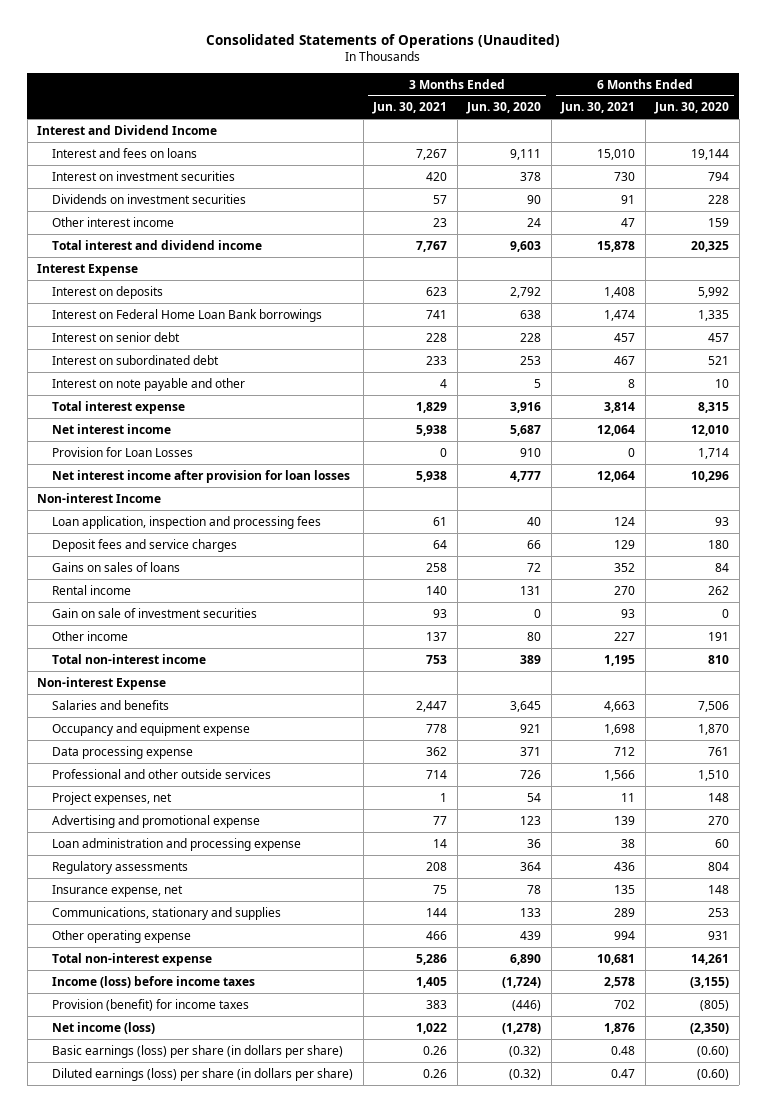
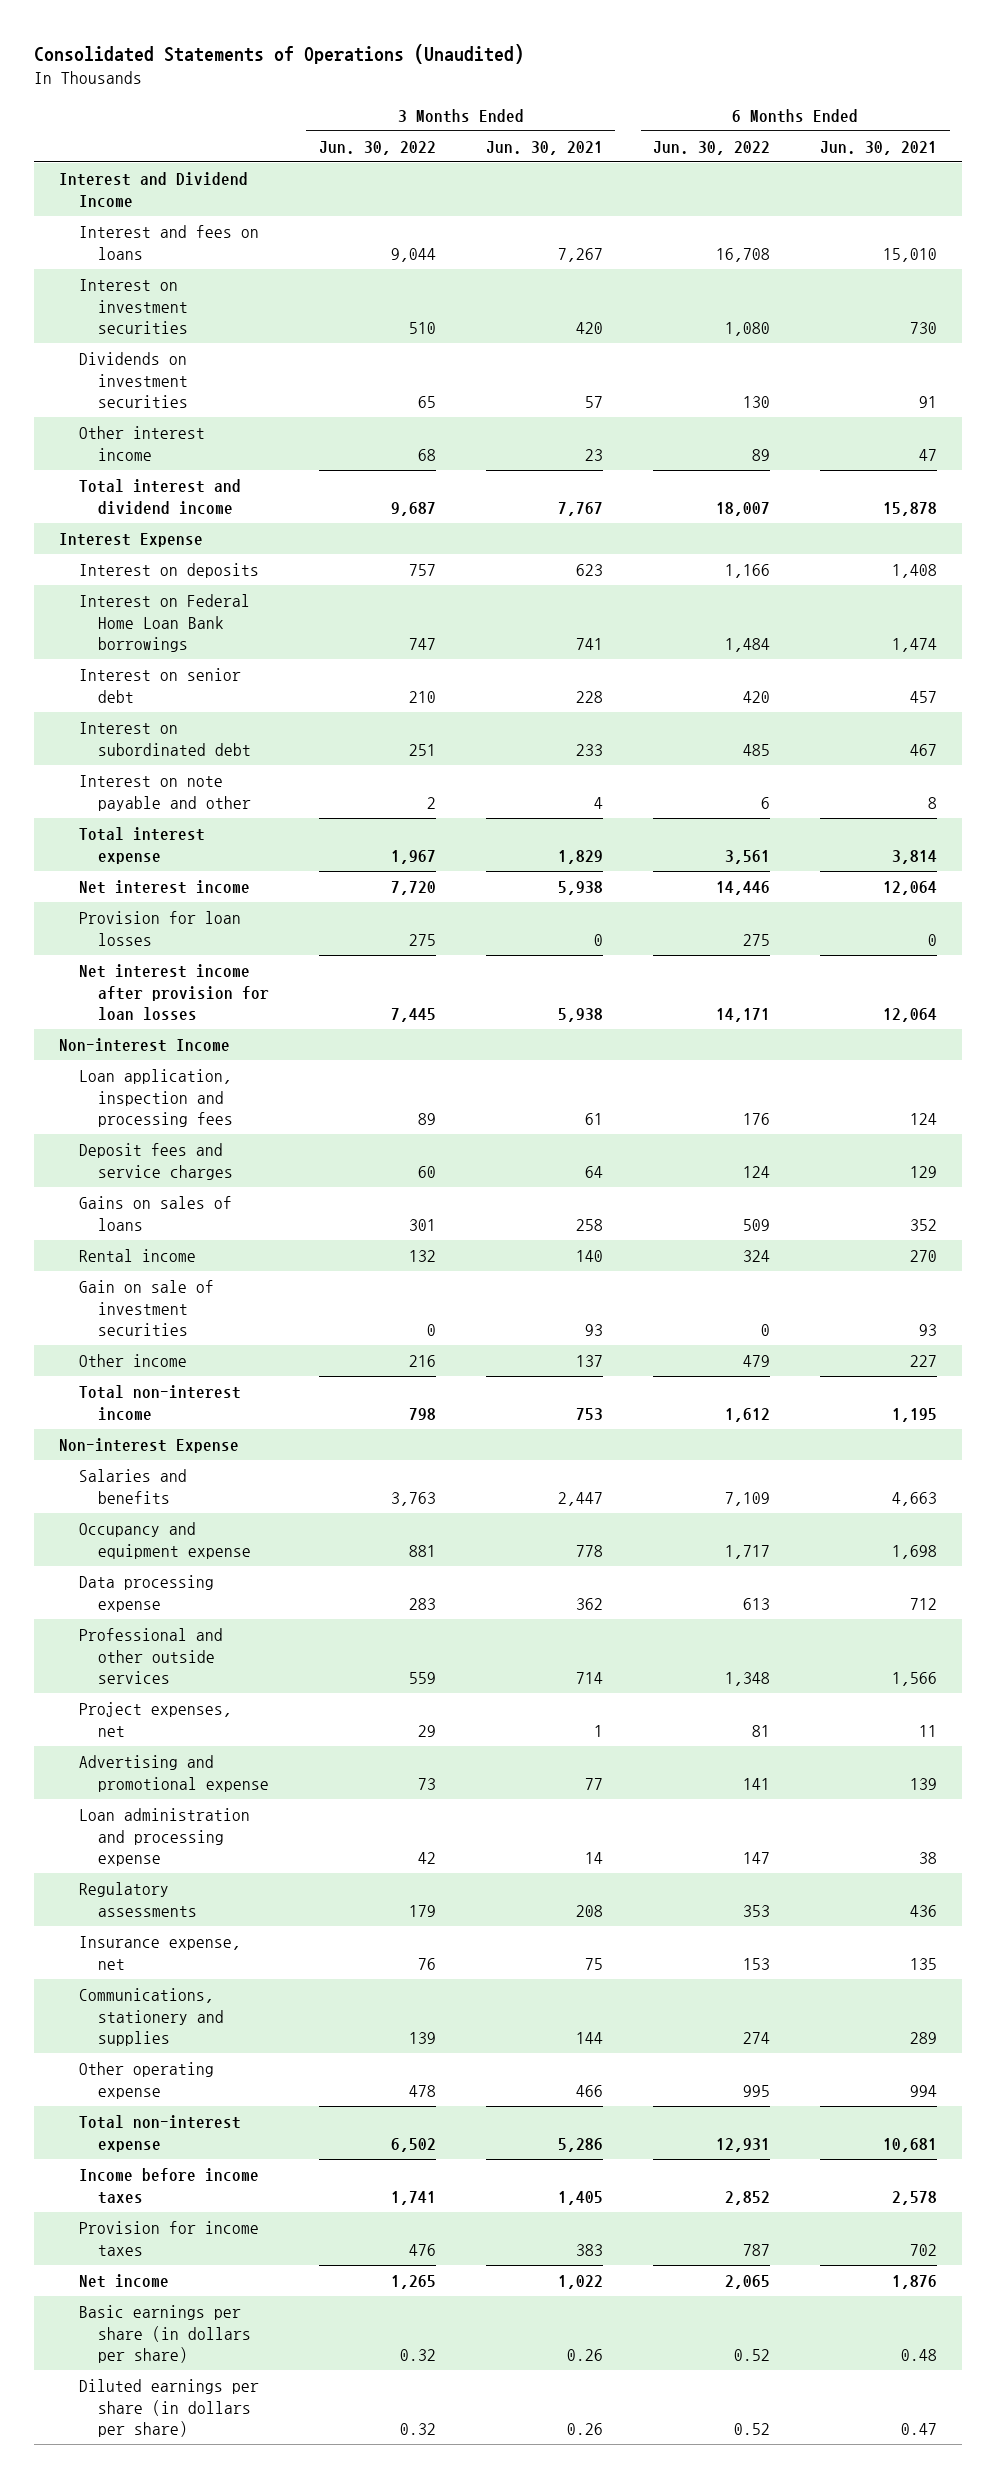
- | 3 Months Ended Jun. 30, 2021 | 3 Months Ended Jun. 30, 2020 | 6 Months Ended Jun. 30, 2021 | 6 Months Ended Jun. 30, 2020
+ | 3 Months Ended Jun. 30, 2022 | 3 Months Ended Jun. 30, 2021 | 6 Months Ended Jun. 30, 2022 | 6 Months Ended Jun. 30, 2021
- Provision for Loan Losses | 0 | 910 | 0 | 1,714
+ Provision for loan losses | 275 | 0 | 275 | 0
- Communications, stationary and supplies | 144 | 133 | 289 | 253
+ Communications, stationery and supplies | 139 | 144 | 274 | 289
- Income (loss) before income taxes | 1,405 | (1,724) | 2,578 | (3,155)
- Provision (benefit) for income taxes | 383 | (446) | 702 | (805)
- Net income (loss) | 1,022 | (1,278) | 1,876 | (2,350)
- Basic earnings (loss) per share (in dollars per share) | 0.26 | (0.32) | 0.48 | (0.60)
- Diluted earnings (loss) per share (in dollars per share) | 0.26 | (0.32) | 0.47 | (0.60)
+ Income before income taxes | 1,741 | 1,405 | 2,852 | 2,578
+ Provision for income taxes | 476 | 383 | 787 | 702
+ Net income | 1,265 | 1,022 | 2,065 | 1,876
+ Basic earnings per share (in dollars per share) | 0.32 | 0.26 | 0.52 | 0.48
+ Diluted earnings per share (in dollars per share) | 0.32 | 0.26 | 0.52 | 0.47

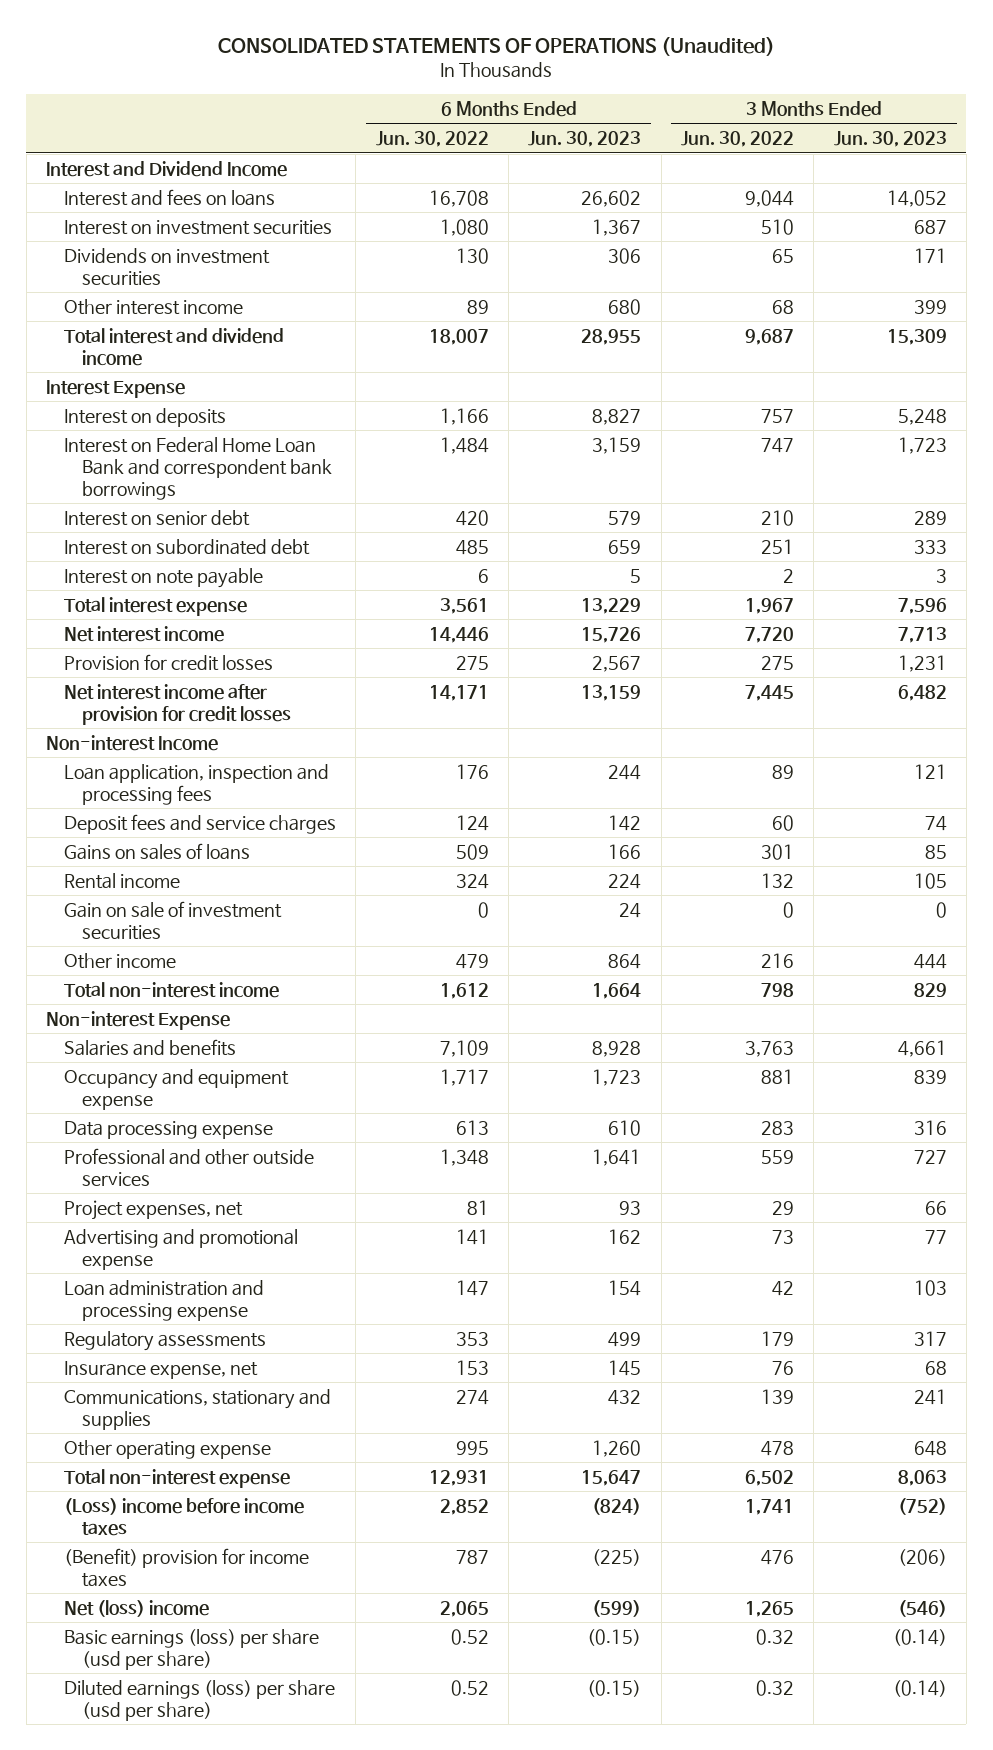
- Consolidated Statements of Operations (Unaudited)
+ CONSOLIDATED STATEMENTS OF OPERATIONS (Unaudited)
- | 3 Months Ended Jun. 30, 2022 | 3 Months Ended Jun. 30, 2021 | 6 Months Ended Jun. 30, 2022 | 6 Months Ended Jun. 30, 2021
+ | 6 Months Ended Jun. 30, 2022 | 6 Months Ended Jun. 30, 2023 | 3 Months Ended Jun. 30, 2022 | 3 Months Ended Jun. 30, 2023
- Interest on Federal Home Loan Bank borrowings | 747 | 741 | 1,484 | 1,474
+ Interest on Federal Home Loan Bank and correspondent bank borrowings | 1,484 | 3,159 | 747 | 1,723
- Interest on note payable and other | 2 | 4 | 6 | 8
+ Interest on note payable | 6 | 5 | 2 | 3
- Provision for loan losses | 275 | 0 | 275 | 0
- Net interest income after provision for loan losses | 7,445 | 5,938 | 14,171 | 12,064
+ Provision for credit losses | 275 | 2,567 | 275 | 1,231
+ Net interest income after provision for credit losses | 14,171 | 13,159 | 7,445 | 6,482
- Communications, stationery and supplies | 139 | 144 | 274 | 289
+ Communications, stationary and supplies | 274 | 432 | 139 | 241
- Income before income taxes | 1,741 | 1,405 | 2,852 | 2,578
- Provision for income taxes | 476 | 383 | 787 | 702
- Net income | 1,265 | 1,022 | 2,065 | 1,876
- Basic earnings per share (in dollars per share) | 0.32 | 0.26 | 0.52 | 0.48
- Diluted earnings per share (in dollars per share) | 0.32 | 0.26 | 0.52 | 0.47
+ (Loss) income before income taxes | 2,852 | (824) | 1,741 | (752)
+ (Benefit) provision for income taxes | 787 | (225) | 476 | (206)
+ Net (loss) income | 2,065 | (599) | 1,265 | (546)
+ Basic earnings (loss) per share (usd per share) | 0.52 | (0.15) | 0.32 | (0.14)
+ Diluted earnings (loss) per share (usd per share) | 0.52 | (0.15) | 0.32 | (0.14)

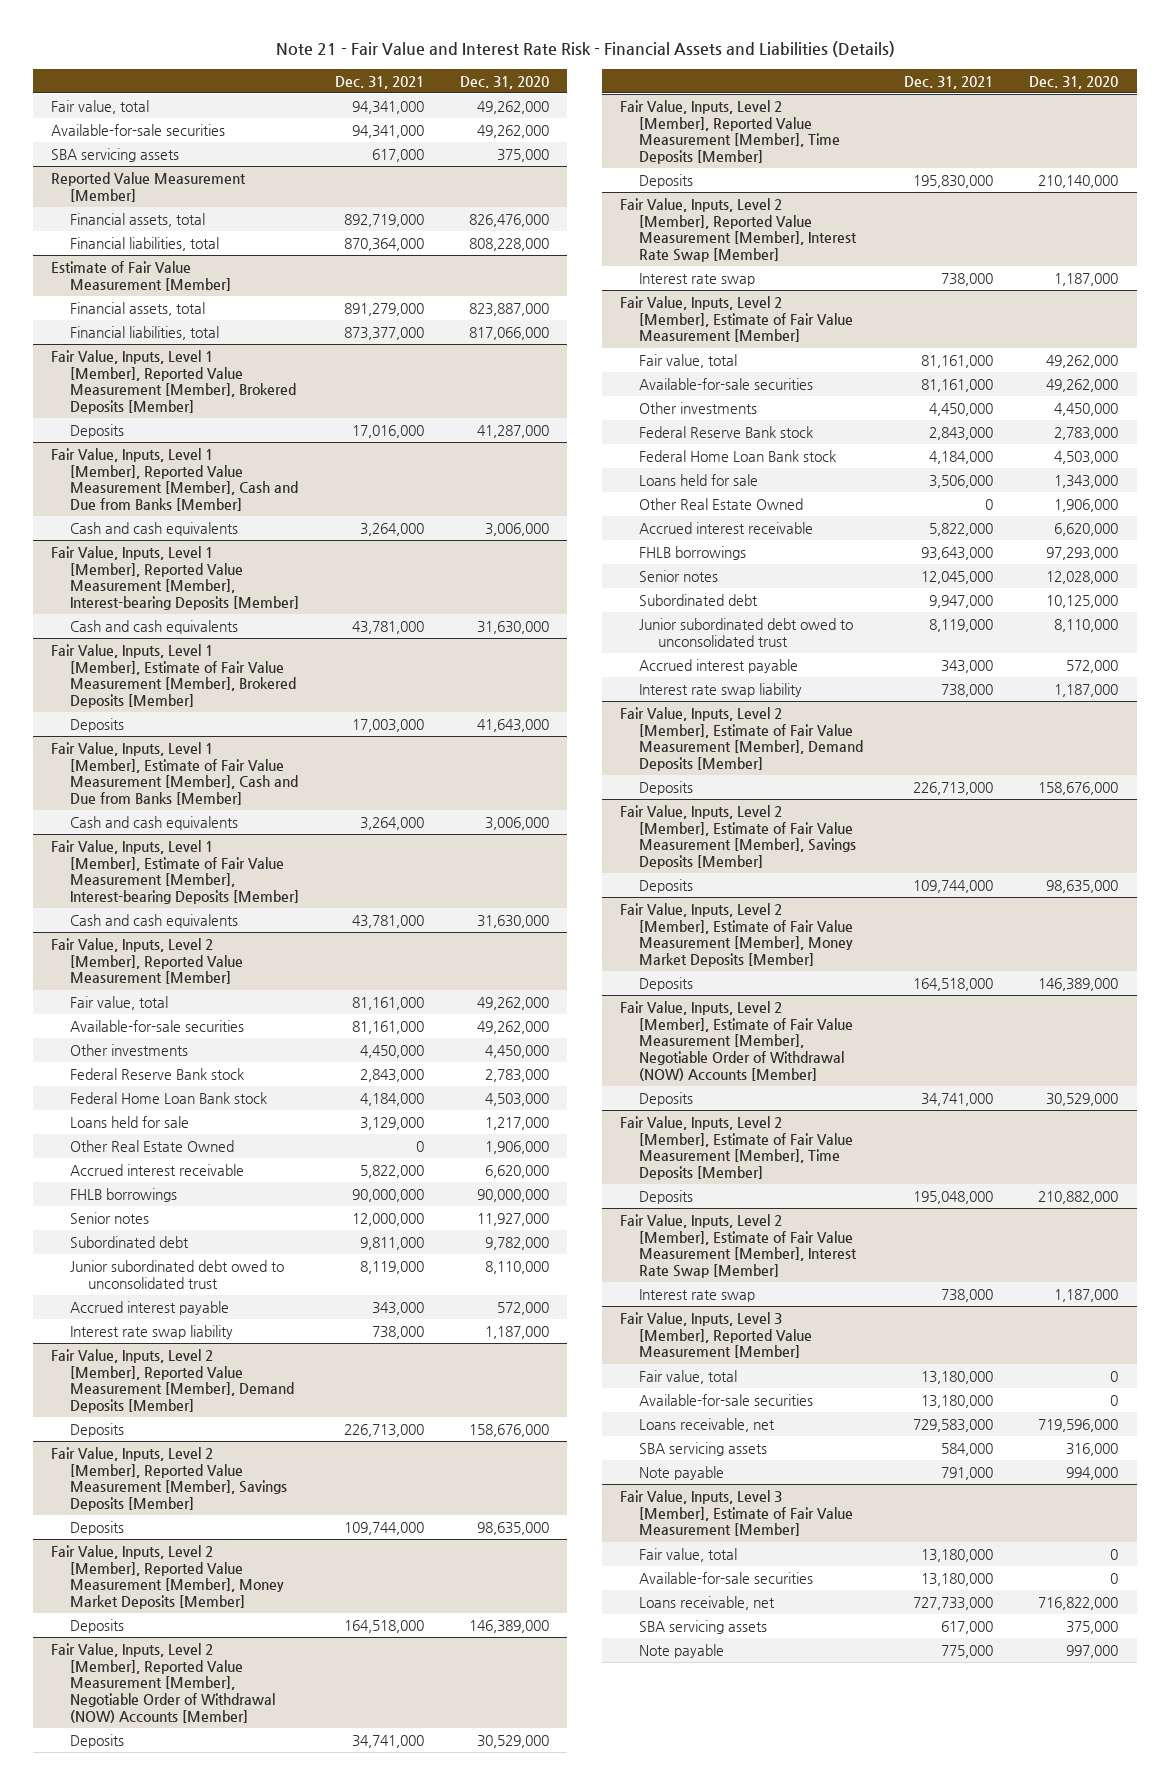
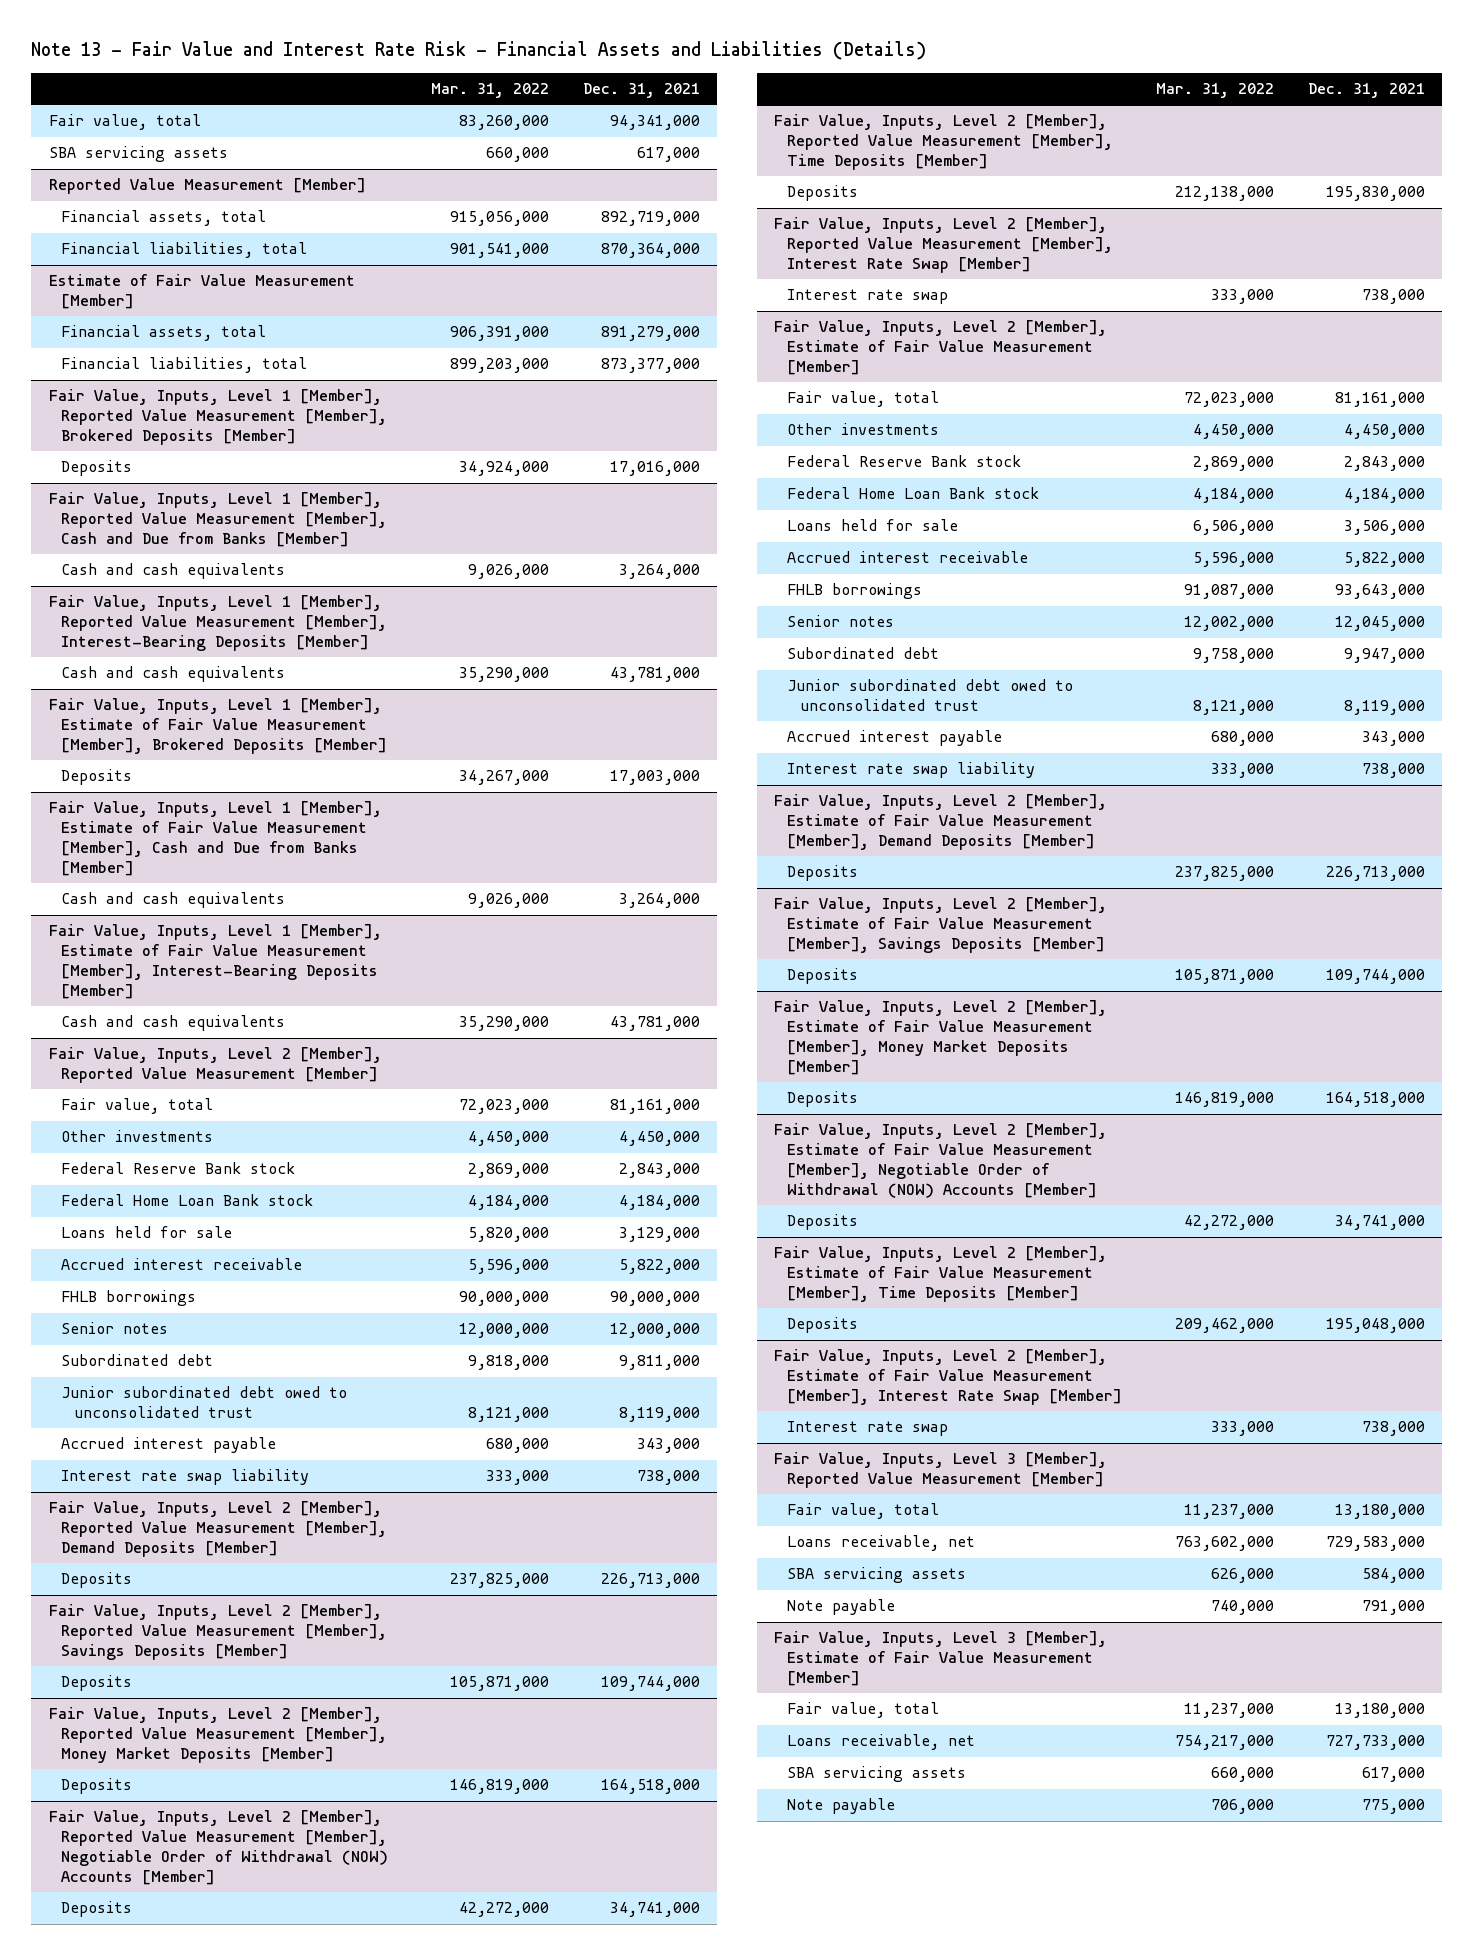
- Note 21 - Fair Value and Interest Rate Risk - Financial Assets and Liabilities (Details)
+ Note 13 - Fair Value and Interest Rate Risk - Financial Assets and Liabilities (Details)
- | Dec. 31, 2021 | Dec. 31, 2020
+ | Mar. 31, 2022 | Dec. 31, 2021
- Available-for-sale securities | 94,341,000 | 49,262,000
- Fair Value, Inputs, Level 1 [Member], Reported Value Measurement [Member], Interest-bearing Deposits [Member]
+ Fair Value, Inputs, Level 1 [Member], Reported Value Measurement [Member], Interest-Bearing Deposits [Member]
- Fair Value, Inputs, Level 1 [Member], Estimate of Fair Value Measurement [Member], Interest-bearing Deposits [Member]
+ Fair Value, Inputs, Level 1 [Member], Estimate of Fair Value Measurement [Member], Interest-Bearing Deposits [Member]
@ Fair Value, Inputs, Level 2 [Member], Reported Value Measurement [Member]
- Available-for-sale securities | 81,161,000 | 49,262,000
- Other Real Estate Owned | 0 | 1,906,000
@ Fair Value, Inputs, Level 2 [Member], Estimate of Fair Value Measurement [Member]
- Available-for-sale securities | 81,161,000 | 49,262,000
- Other Real Estate Owned | 0 | 1,906,000
@ Fair Value, Inputs, Level 3 [Member], Reported Value Measurement [Member]
- Available-for-sale securities | 13,180,000 | 0
@ Fair Value, Inputs, Level 3 [Member], Estimate of Fair Value Measurement [Member]
- Available-for-sale securities | 13,180,000 | 0

